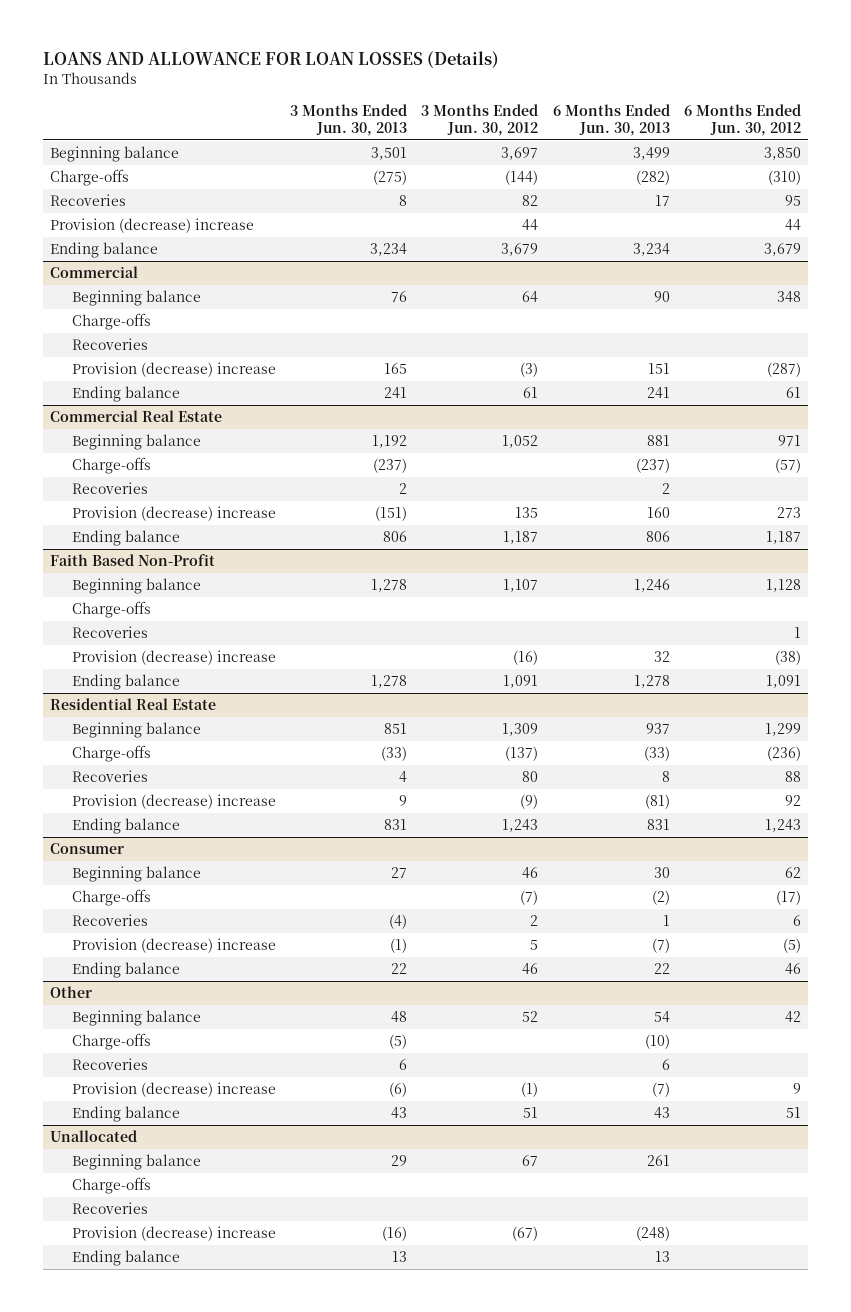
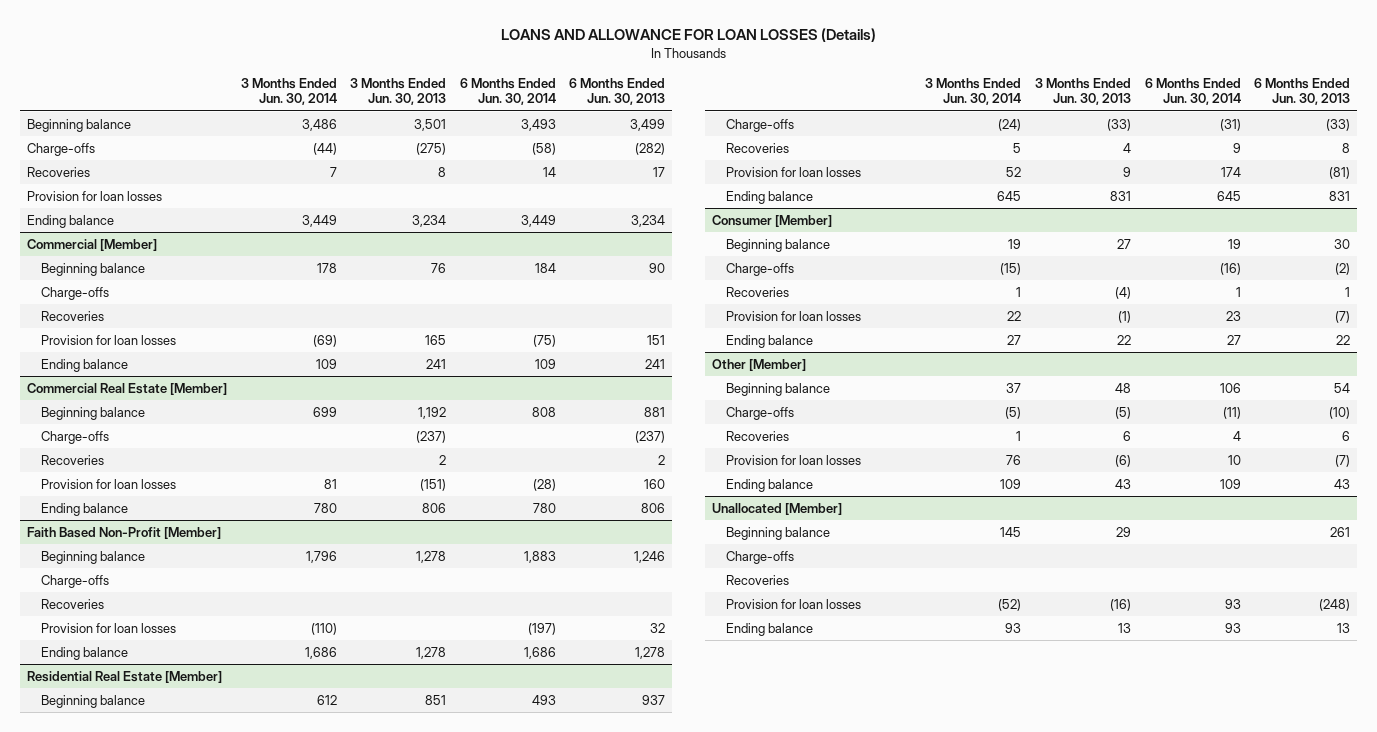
- | 3 Months Ended Jun. 30, 2013 | 3 Months Ended Jun. 30, 2012 | 6 Months Ended Jun. 30, 2013 | 6 Months Ended Jun. 30, 2012
+ | 3 Months Ended Jun. 30, 2014 | 3 Months Ended Jun. 30, 2013 | 6 Months Ended Jun. 30, 2014 | 6 Months Ended Jun. 30, 2013
- Provision (decrease) increase | | 44 | | 44
+ Provision for loan losses
- Commercial
+ Commercial [Member]
- Provision (decrease) increase | 165 | (3) | 151 | (287)
+ Provision for loan losses | (69) | 165 | (75) | 151
- Commercial Real Estate
+ Commercial Real Estate [Member]
- Provision (decrease) increase | (151) | 135 | 160 | 273
+ Provision for loan losses | 81 | (151) | (28) | 160
- Faith Based Non-Profit
+ Faith Based Non-Profit [Member]
- Provision (decrease) increase | | (16) | 32 | (38)
+ Provision for loan losses | (110) | | (197) | 32
- Residential Real Estate
+ Residential Real Estate [Member]
- Provision (decrease) increase | 9 | (9) | (81) | 92
+ Provision for loan losses | 52 | 9 | 174 | (81)
- Consumer
+ Consumer [Member]
- Provision (decrease) increase | (1) | 5 | (7) | (5)
+ Provision for loan losses | 22 | (1) | 23 | (7)
- Other
+ Other [Member]
- Provision (decrease) increase | (6) | (1) | (7) | 9
+ Provision for loan losses | 76 | (6) | 10 | (7)
- Unallocated
+ Unallocated [Member]
- Provision (decrease) increase | (16) | (67) | (248) |
+ Provision for loan losses | (52) | (16) | 93 | (248)

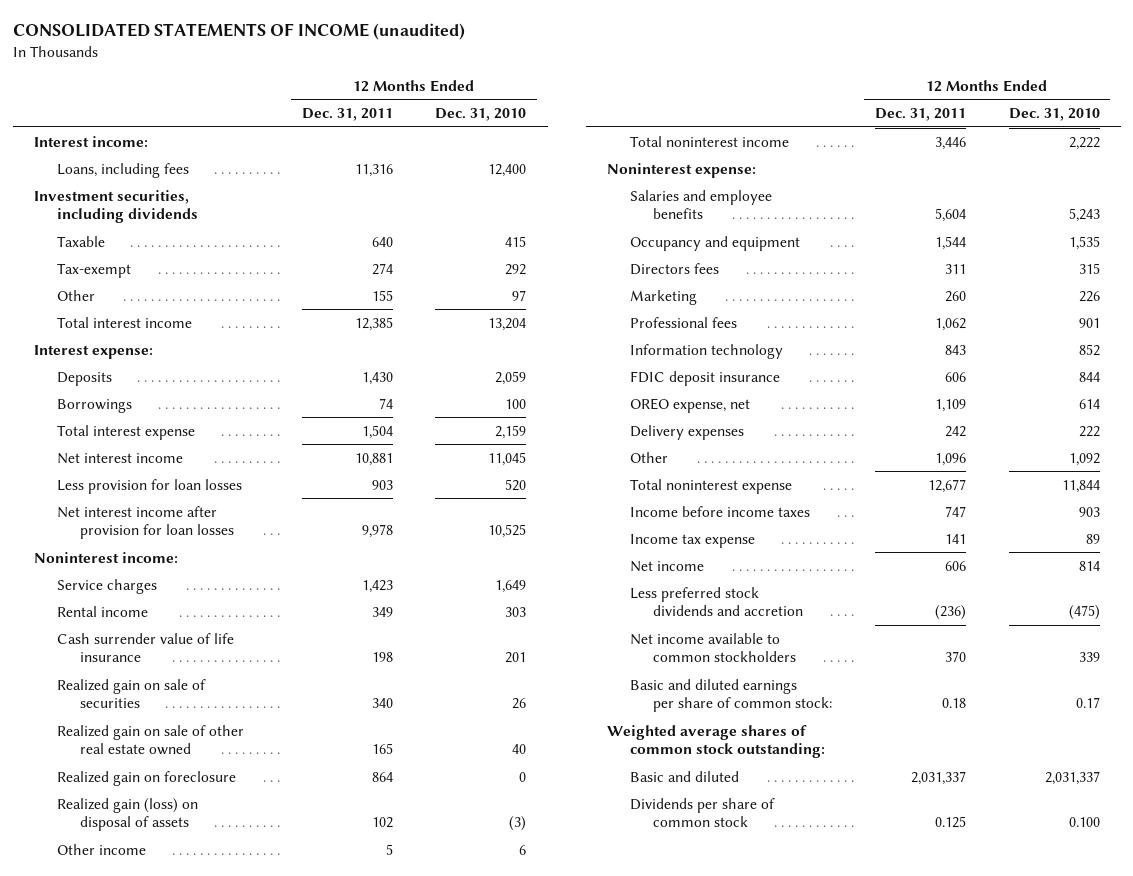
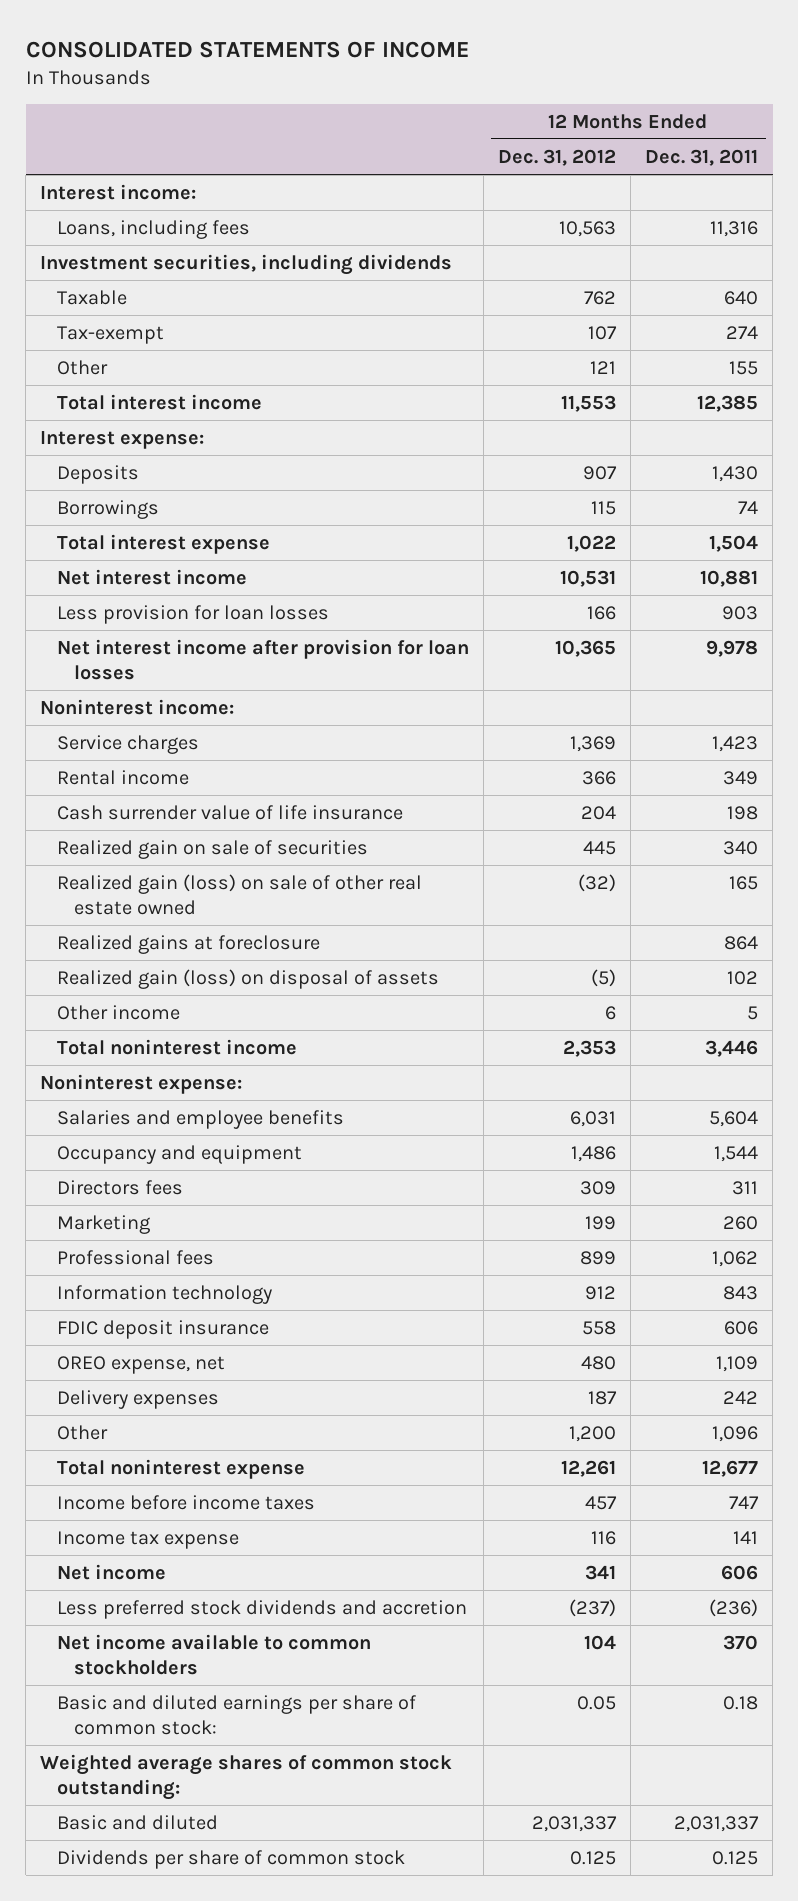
- CONSOLIDATED STATEMENTS OF INCOME (unaudited)
+ CONSOLIDATED STATEMENTS OF INCOME
- | 12 Months Ended Dec. 31, 2011 | 12 Months Ended Dec. 31, 2010
+ | 12 Months Ended Dec. 31, 2012 | 12 Months Ended Dec. 31, 2011
- Realized gain on sale of other real estate owned | 165 | 40
- Realized gain on foreclosure | 864 | 0
+ Realized gain (loss) on sale of other real estate owned | (32) | 165
+ Realized gains at foreclosure | | 864

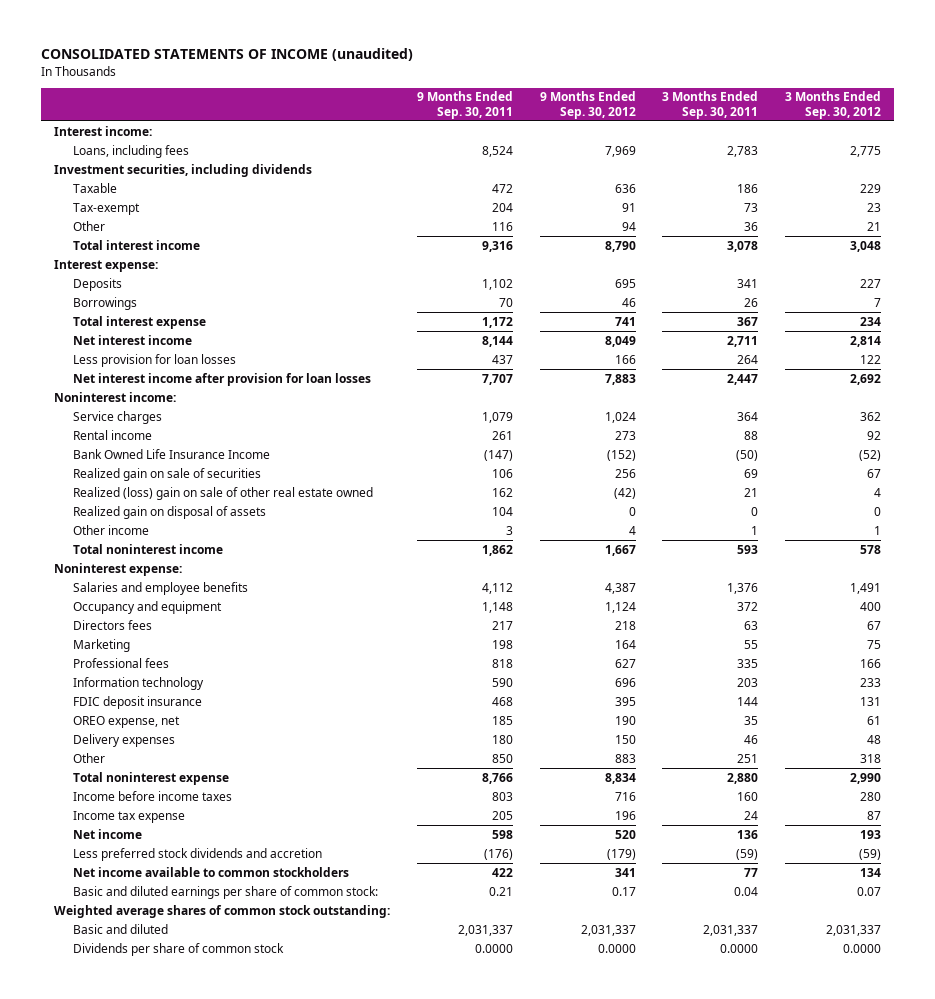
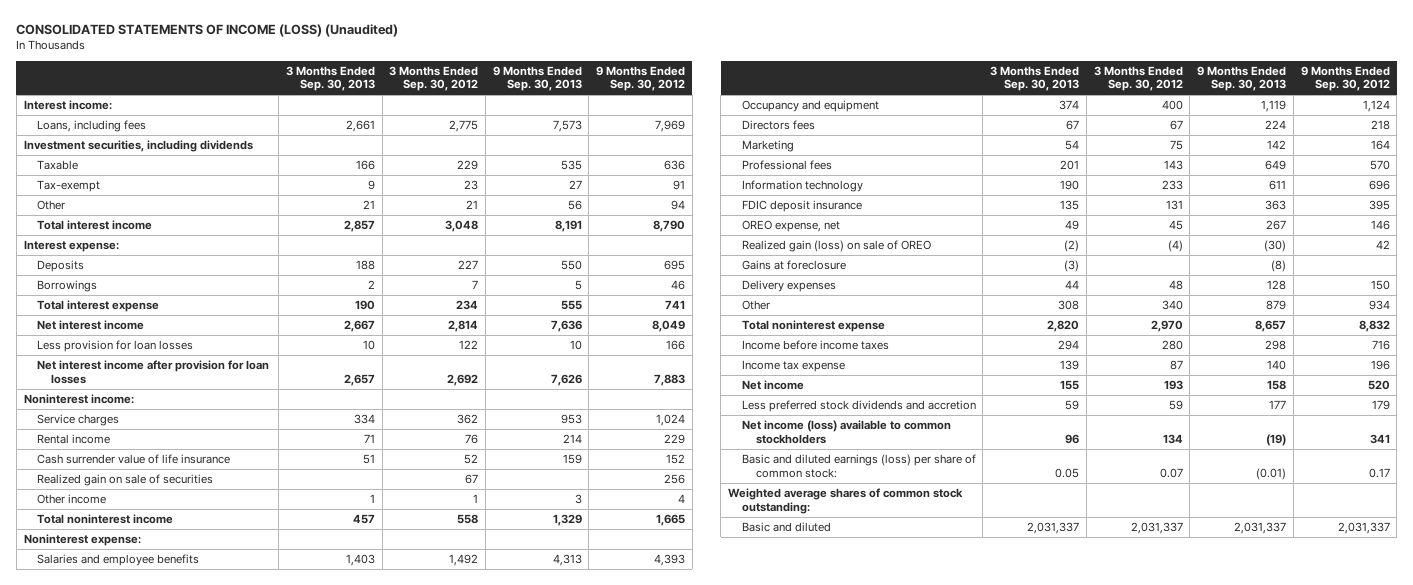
- CONSOLIDATED STATEMENTS OF INCOME (unaudited)
+ CONSOLIDATED STATEMENTS OF INCOME (LOSS) (Unaudited)
- | 9 Months Ended Sep. 30, 2011 | 9 Months Ended Sep. 30, 2012 | 3 Months Ended Sep. 30, 2011 | 3 Months Ended Sep. 30, 2012
+ | 3 Months Ended Sep. 30, 2013 | 3 Months Ended Sep. 30, 2012 | 9 Months Ended Sep. 30, 2013 | 9 Months Ended Sep. 30, 2012
- Rental income | 261 | 273 | 88 | 92
- Bank Owned Life Insurance Income | (147) | (152) | (50) | (52)
+ Rental income | 71 | 76 | 214 | 229
+ Cash surrender value of life insurance | 51 | 52 | 159 | 152
- Realized (loss) gain on sale of other real estate owned | 162 | (42) | 21 | 4
- Realized gain on disposal of assets | 104 | 0 | 0 | 0
- Total noninterest income | 1,862 | 1,667 | 593 | 578
+ Total noninterest income | 457 | 558 | 1,329 | 1,665
- Salaries and employee benefits | 4,112 | 4,387 | 1,376 | 1,491
+ Salaries and employee benefits | 1,403 | 1,492 | 4,313 | 4,393
- Professional fees | 818 | 627 | 335 | 166
+ Professional fees | 201 | 143 | 649 | 570
- OREO expense, net | 185 | 190 | 35 | 61
+ OREO expense, net | 49 | 45 | 267 | 146
+ Realized gain (loss) on sale of OREO | (2) | (4) | (30) | 42
+ Gains at foreclosure | (3) | | (8) |
- Other | 850 | 883 | 251 | 318
- Total noninterest expense | 8,766 | 8,834 | 2,880 | 2,990
+ Other | 308 | 340 | 879 | 934
+ Total noninterest expense | 2,820 | 2,970 | 8,657 | 8,832
- Less preferred stock dividends and accretion | (176) | (179) | (59) | (59)
- Net income available to common stockholders | 422 | 341 | 77 | 134
- Basic and diluted earnings per share of common stock: | 0.21 | 0.17 | 0.04 | 0.07
+ Less preferred stock dividends and accretion | 59 | 59 | 177 | 179
+ Net income (loss) available to common stockholders | 96 | 134 | (19) | 341
+ Basic and diluted earnings (loss) per share of common stock: | 0.05 | 0.07 | (0.01) | 0.17
- Dividends per share of common stock | 0.0000 | 0.0000 | 0.0000 | 0.0000

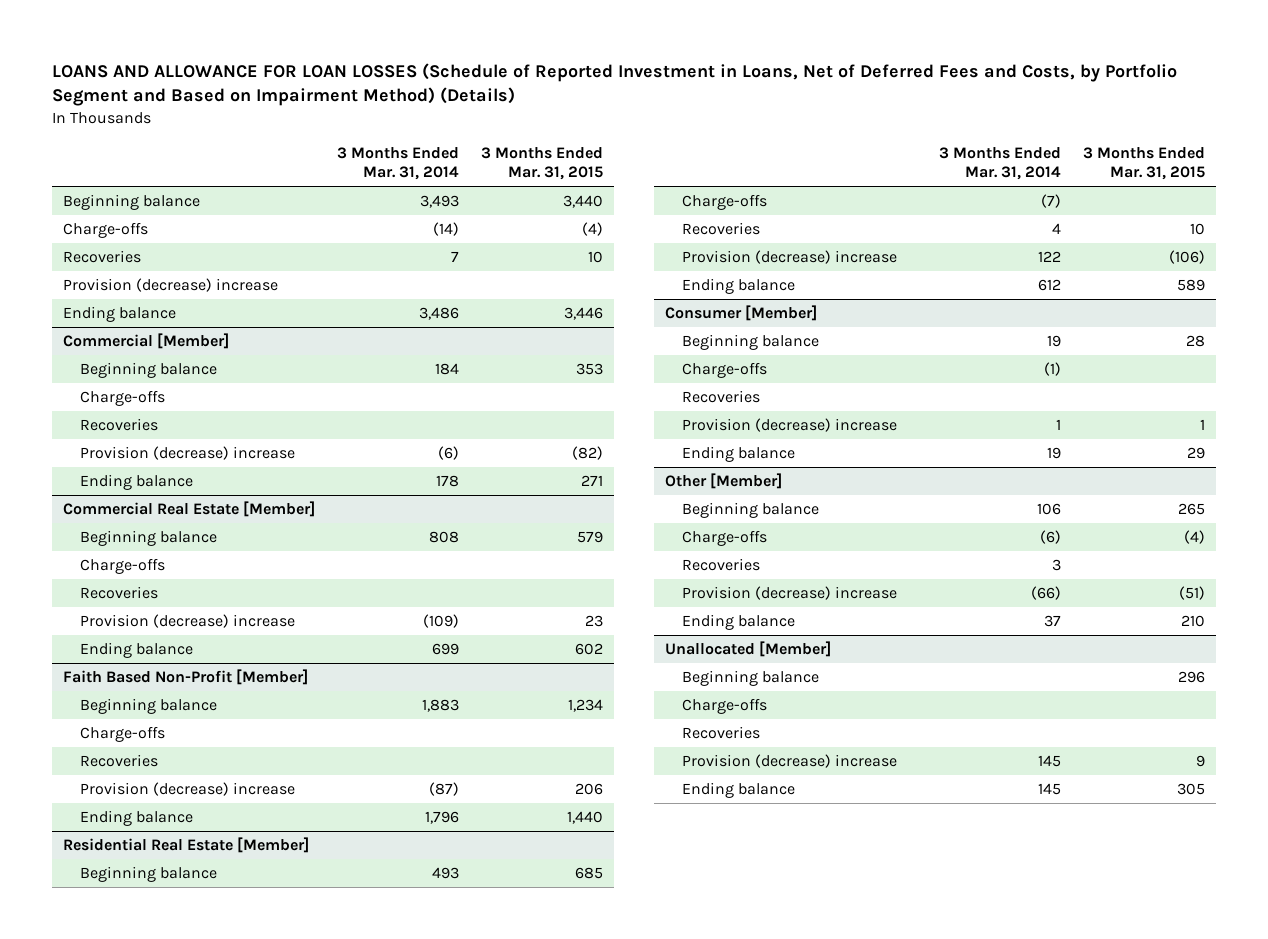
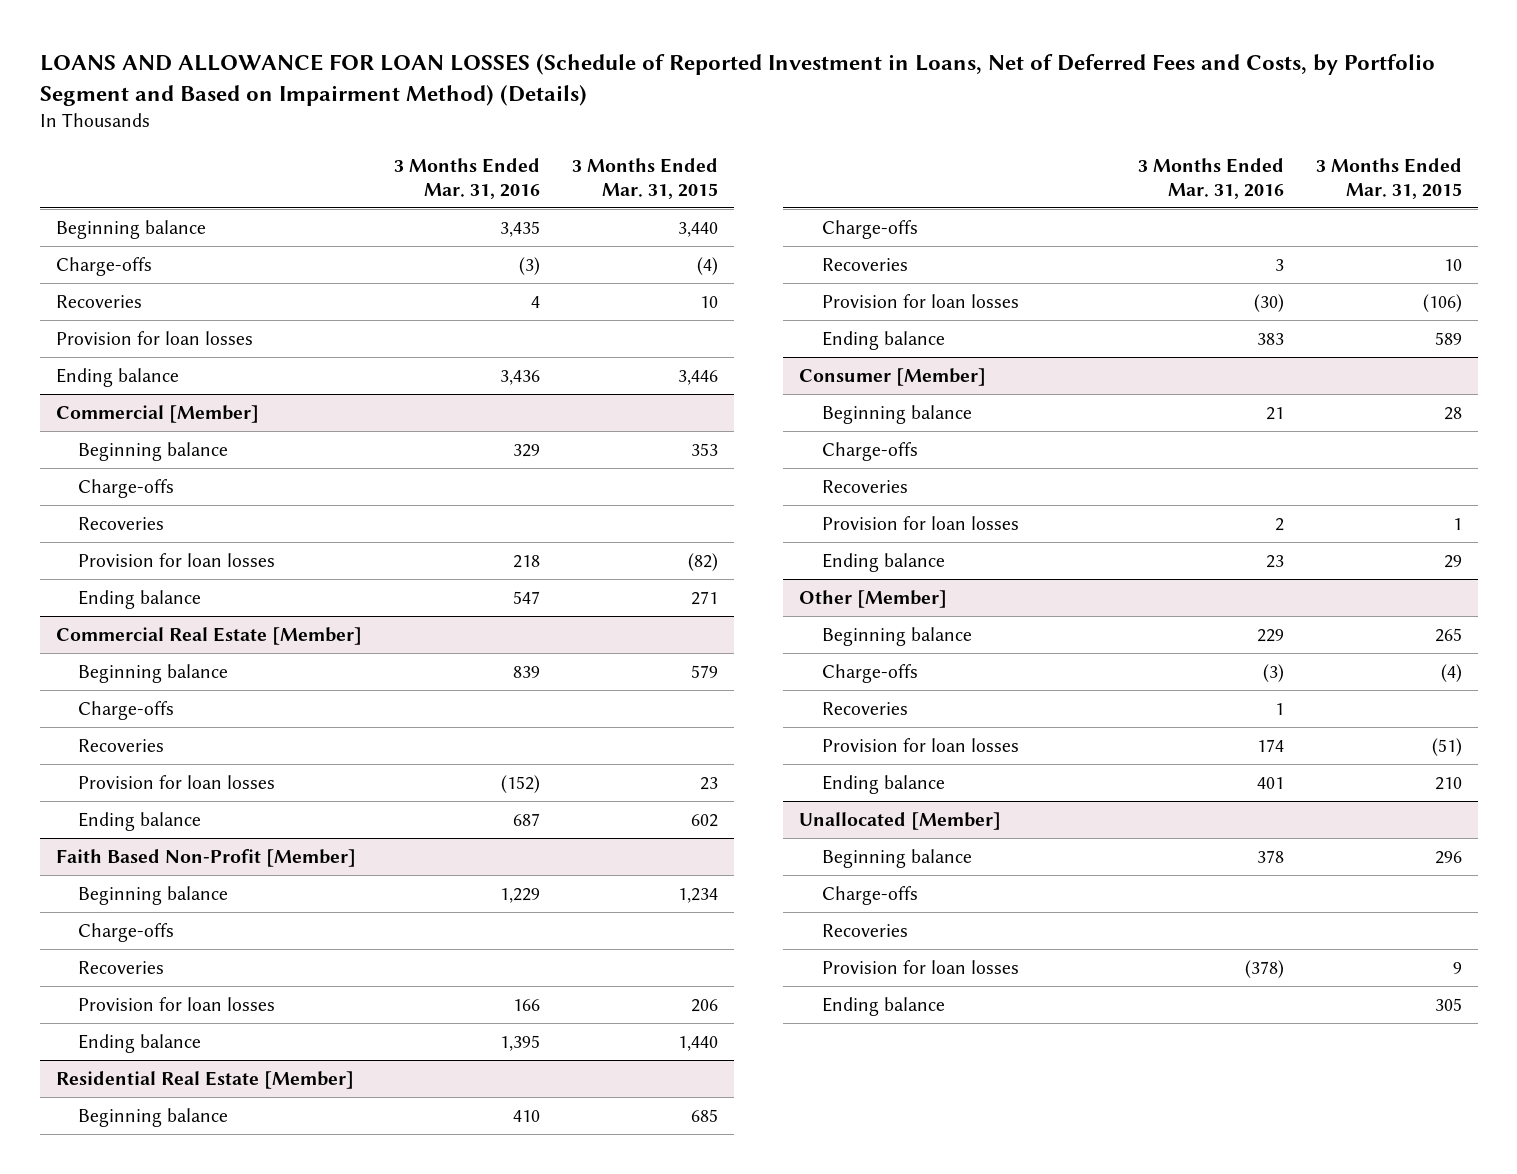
- | 3 Months Ended Mar. 31, 2014 | 3 Months Ended Mar. 31, 2015
+ | 3 Months Ended Mar. 31, 2016 | 3 Months Ended Mar. 31, 2015
- Provision (decrease) increase
+ Provision for loan losses
@ Commercial [Member]
- Provision (decrease) increase | (6) | (82)
+ Provision for loan losses | 218 | (82)
@ Commercial Real Estate [Member]
- Provision (decrease) increase | (109) | 23
+ Provision for loan losses | (152) | 23
@ Faith Based Non-Profit [Member]
- Provision (decrease) increase | (87) | 206
+ Provision for loan losses | 166 | 206
@ Residential Real Estate [Member]
- Provision (decrease) increase | 122 | (106)
+ Provision for loan losses | (30) | (106)
@ Consumer [Member]
- Provision (decrease) increase | 1 | 1
+ Provision for loan losses | 2 | 1
@ Other [Member]
- Provision (decrease) increase | (66) | (51)
+ Provision for loan losses | 174 | (51)
@ Unallocated [Member]
- Provision (decrease) increase | 145 | 9
+ Provision for loan losses | (378) | 9

